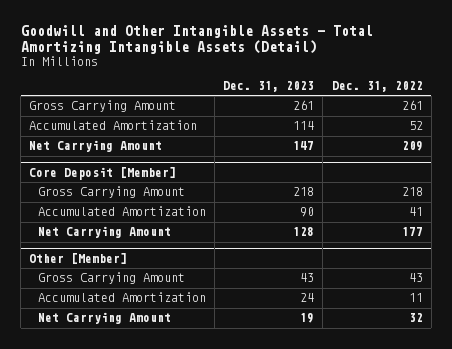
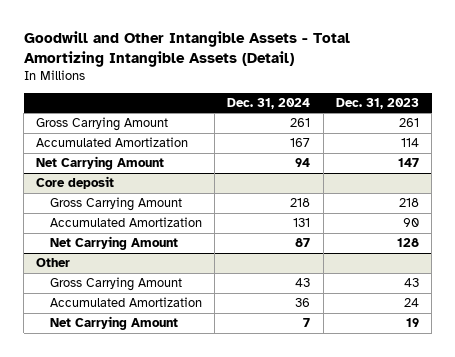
- | Dec. 31, 2023 | Dec. 31, 2022
+ | Dec. 31, 2024 | Dec. 31, 2023
- Core Deposit [Member]
+ Core deposit
- Other [Member]
+ Other

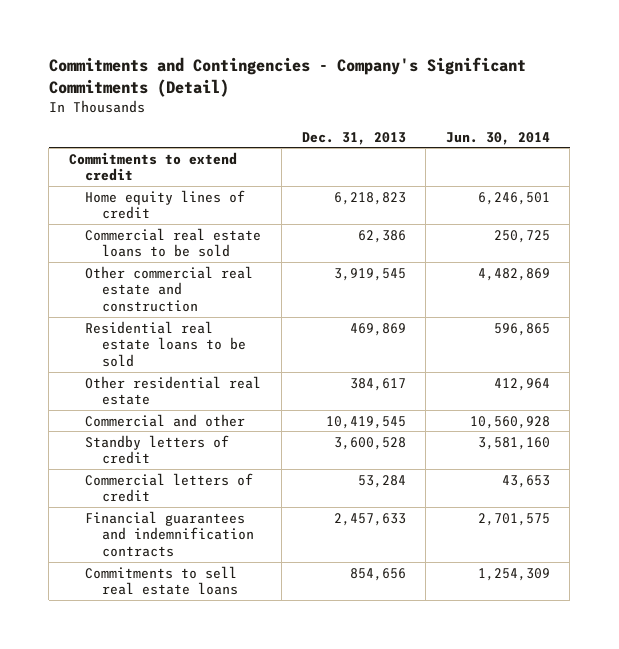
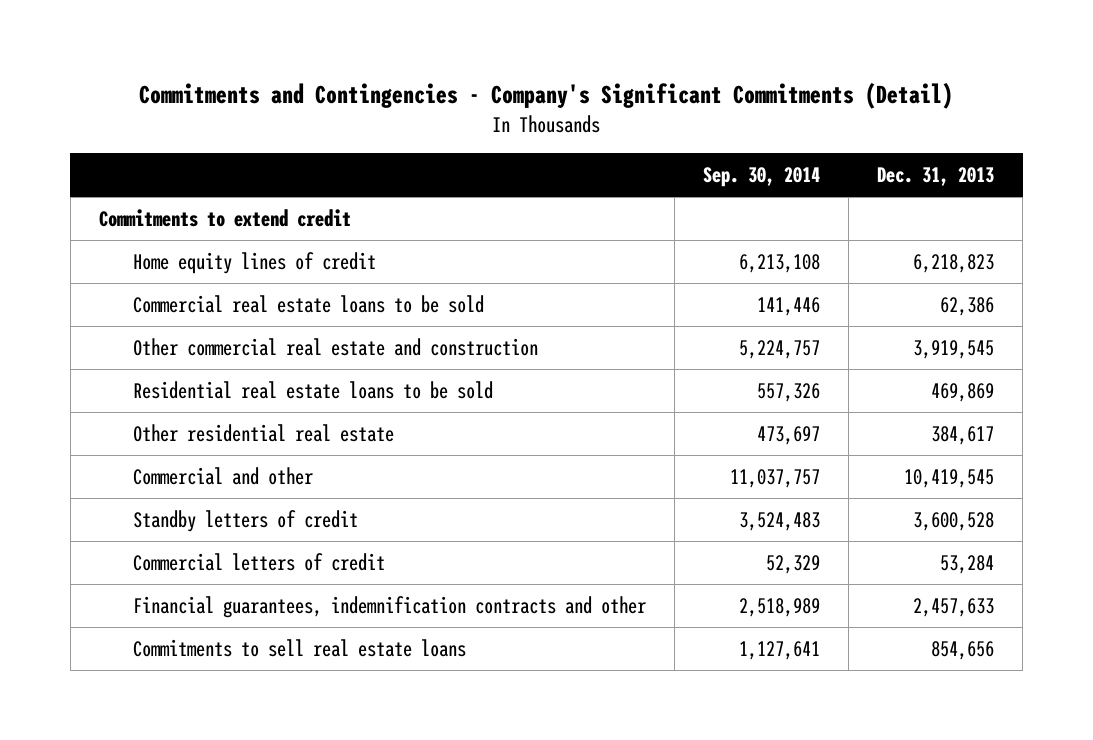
- | Dec. 31, 2013 | Jun. 30, 2014
+ | Sep. 30, 2014 | Dec. 31, 2013
- Financial guarantees and indemnification contracts | 2,457,633 | 2,701,575
+ Financial guarantees, indemnification contracts and other | 2,518,989 | 2,457,633

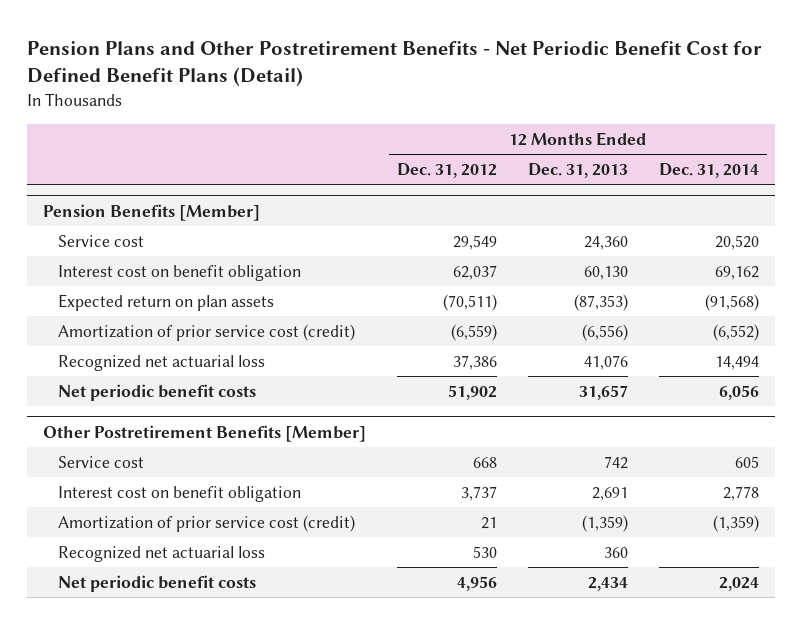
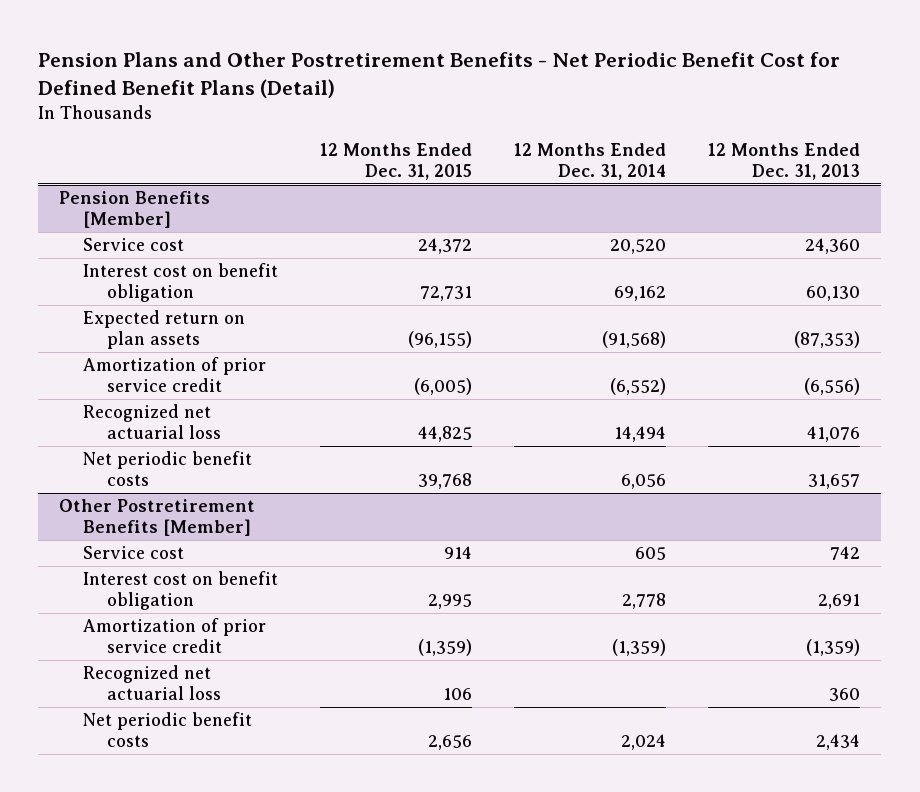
- | 12 Months Ended Dec. 31, 2012 | 12 Months Ended Dec. 31, 2013 | 12 Months Ended Dec. 31, 2014
+ | 12 Months Ended Dec. 31, 2015 | 12 Months Ended Dec. 31, 2014 | 12 Months Ended Dec. 31, 2013
@ Pension Benefits [Member]
- Amortization of prior service cost (credit) | (6,559) | (6,556) | (6,552)
+ Amortization of prior service credit | (6,005) | (6,552) | (6,556)
@ Other Postretirement Benefits [Member]
- Amortization of prior service cost (credit) | 21 | (1,359) | (1,359)
+ Amortization of prior service credit | (1,359) | (1,359) | (1,359)

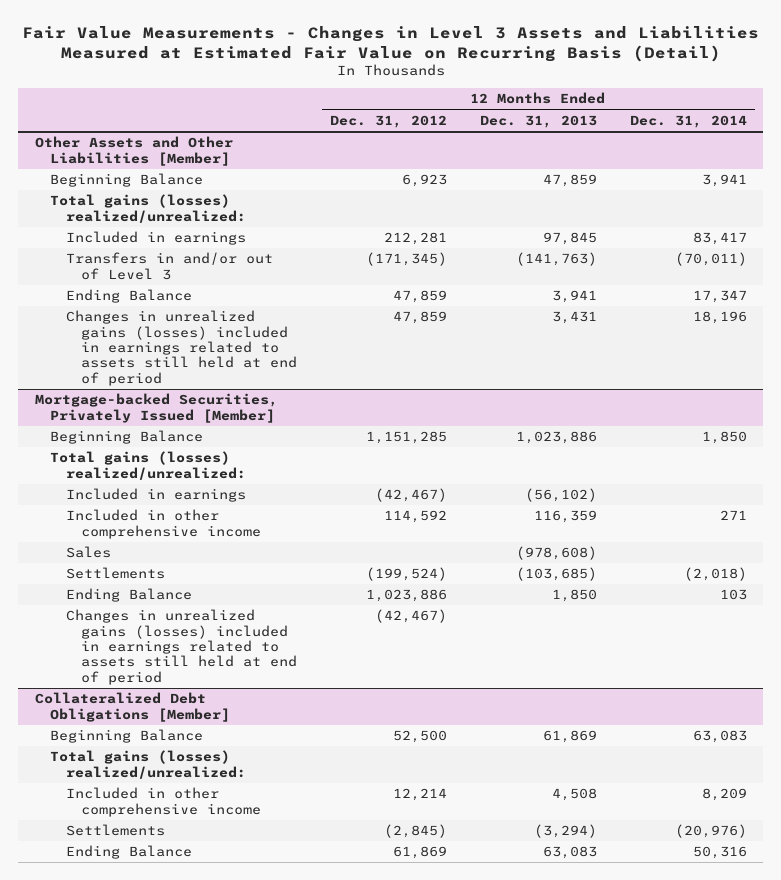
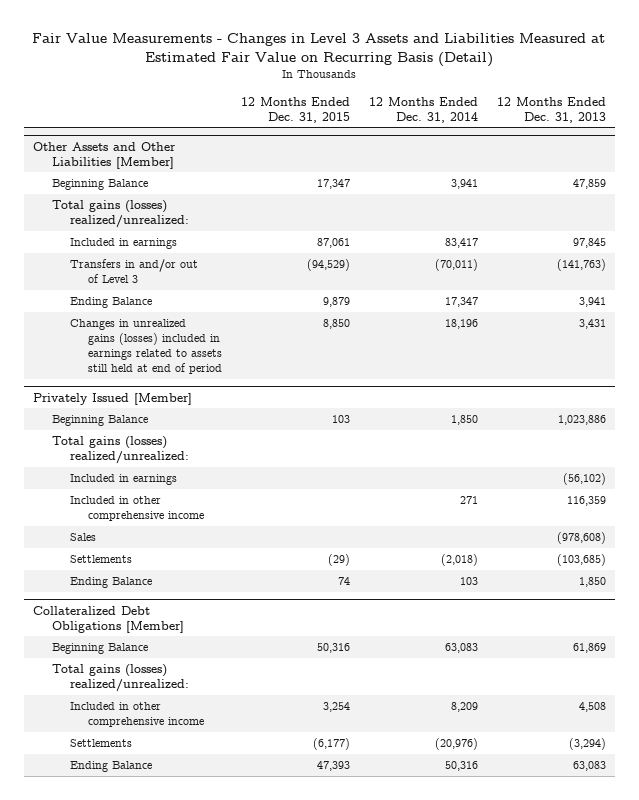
- | 12 Months Ended Dec. 31, 2012 | 12 Months Ended Dec. 31, 2013 | 12 Months Ended Dec. 31, 2014
+ | 12 Months Ended Dec. 31, 2015 | 12 Months Ended Dec. 31, 2014 | 12 Months Ended Dec. 31, 2013
- Mortgage-backed Securities, Privately Issued [Member]
+ Privately Issued [Member]
- Changes in unrealized gains (losses) included in earnings related to assets still held at end of period | (42,467) | |

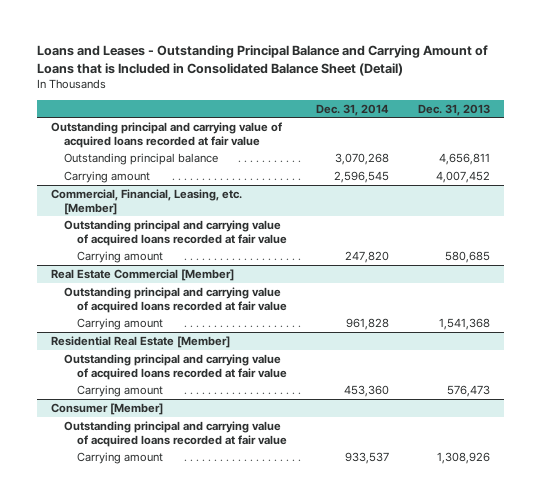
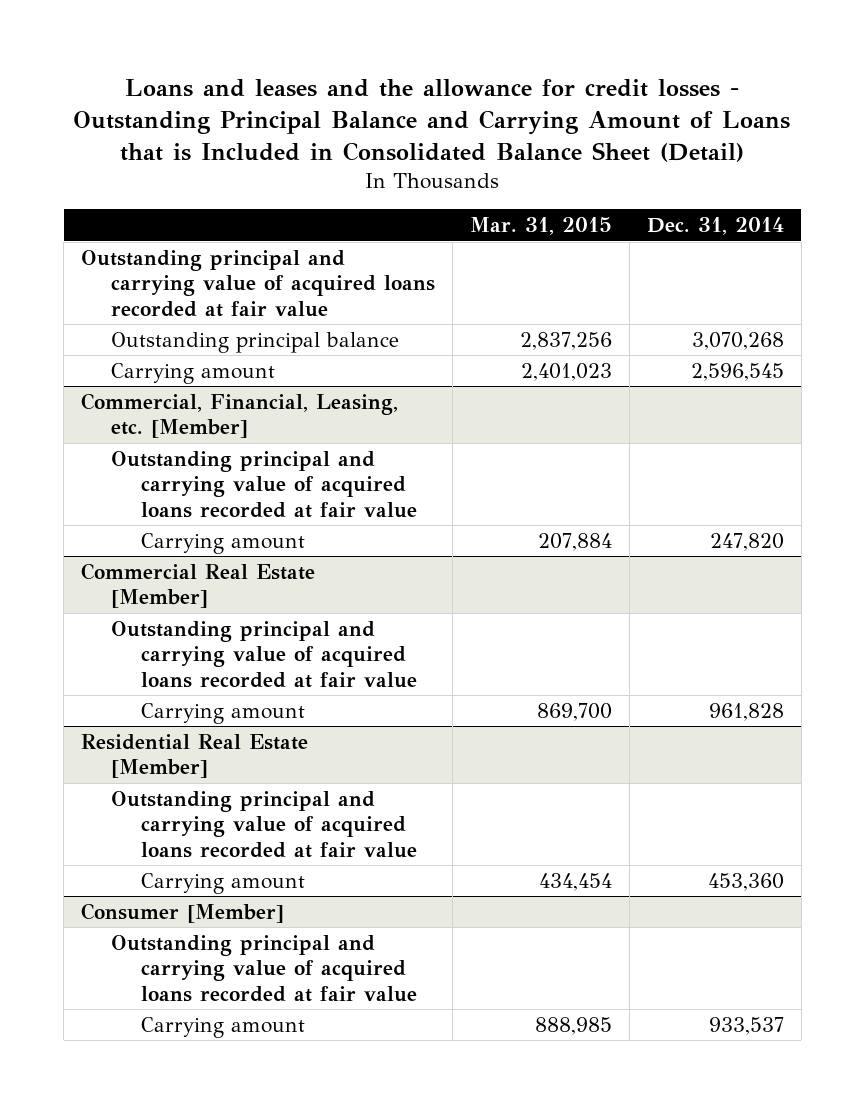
- Loans and Leases - Outstanding Principal Balance and Carrying Amount of Loans that is Included in Consolidated Balance Sheet (Detail)
+ Loans and leases and the allowance for credit losses - Outstanding Principal Balance and Carrying Amount of Loans that is Included in Consolidated Balance Sheet (Detail)
- | Dec. 31, 2014 | Dec. 31, 2013
+ | Mar. 31, 2015 | Dec. 31, 2014
- Real Estate Commercial [Member]
+ Commercial Real Estate [Member]

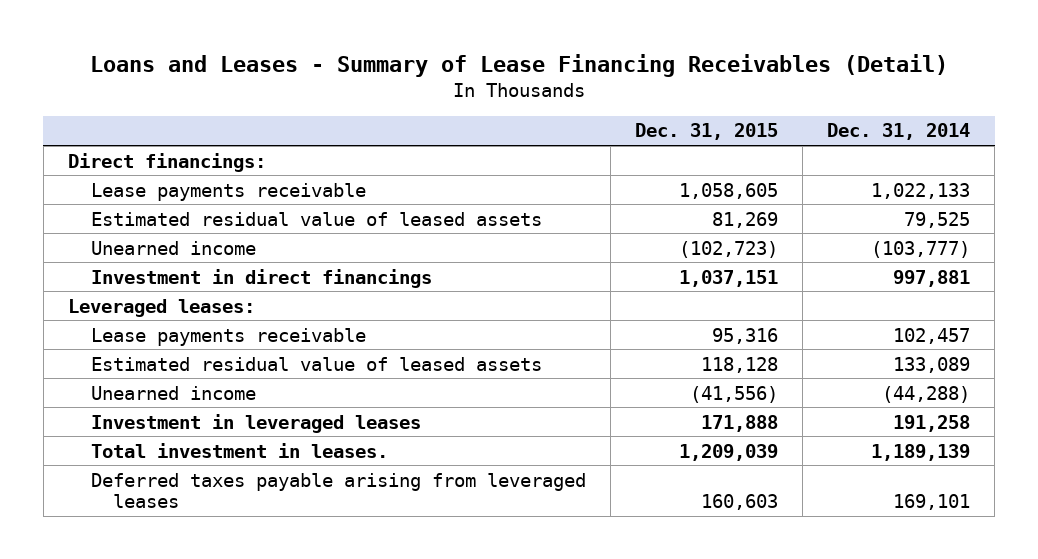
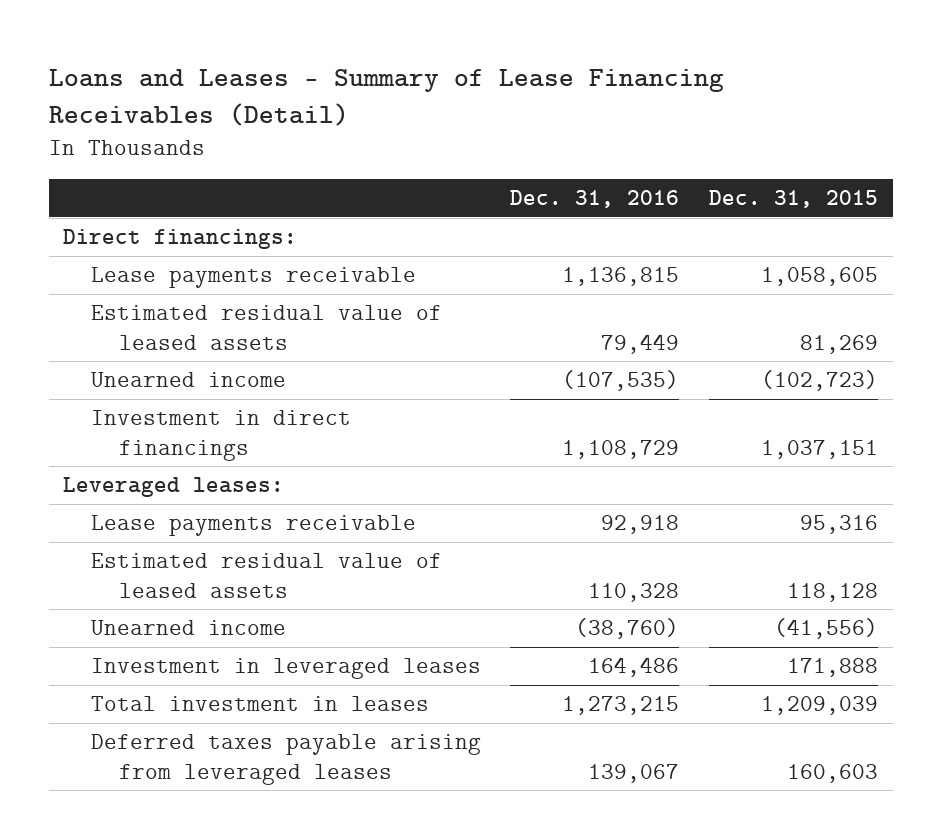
- | Dec. 31, 2015 | Dec. 31, 2014
+ | Dec. 31, 2016 | Dec. 31, 2015
- Total investment in leases. | 1,209,039 | 1,189,139
+ Total investment in leases | 1,273,215 | 1,209,039

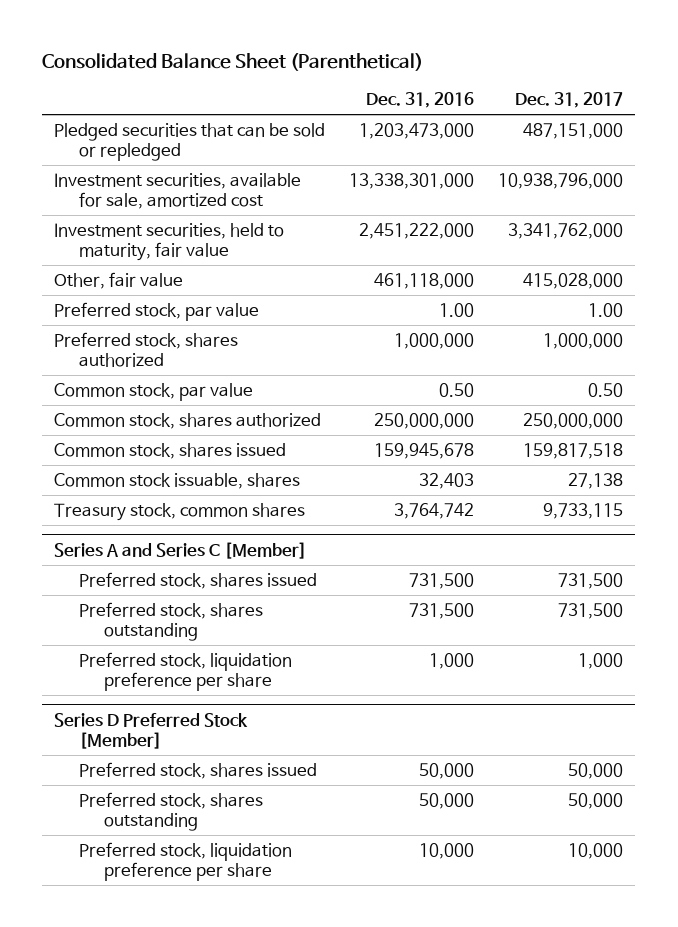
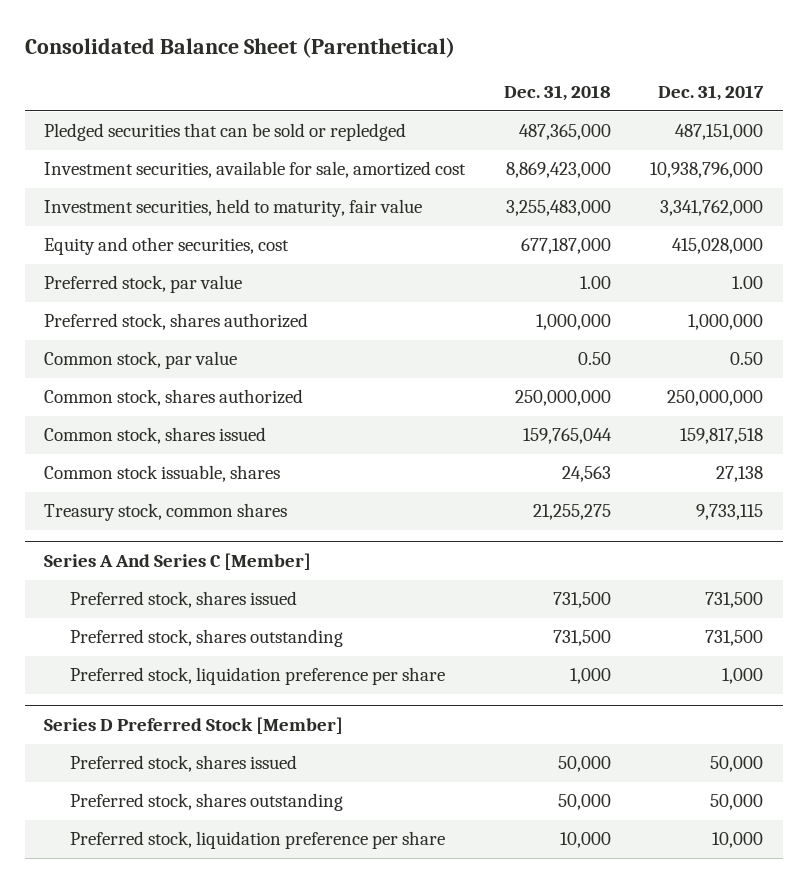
- | Dec. 31, 2016 | Dec. 31, 2017
+ | Dec. 31, 2018 | Dec. 31, 2017
- Other, fair value | 461,118,000 | 415,028,000
+ Equity and other securities, cost | 677,187,000 | 415,028,000
- Series A and Series C [Member]
+ Series A And Series C [Member]

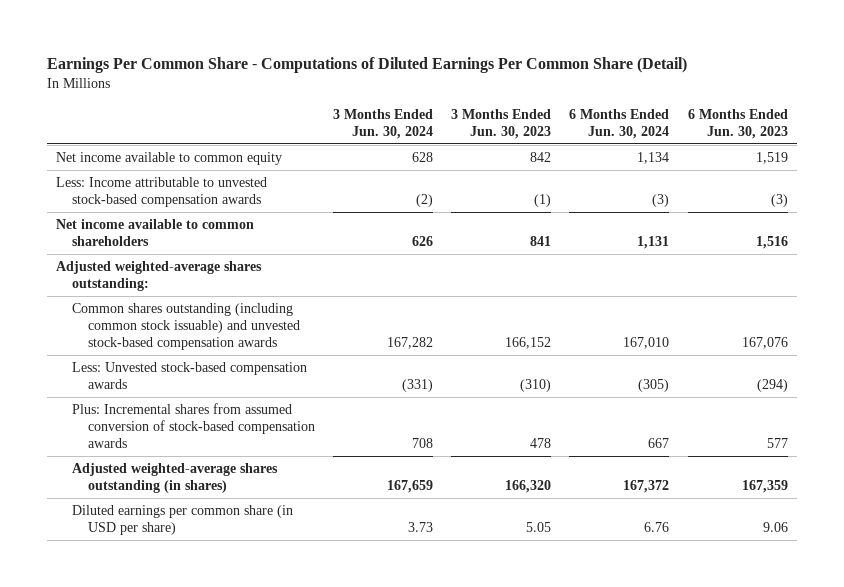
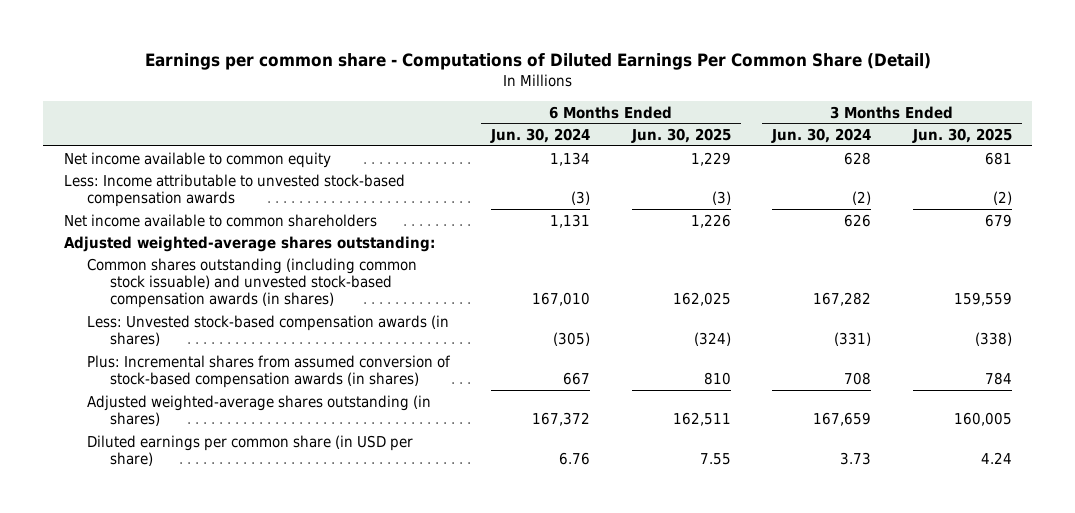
- Earnings Per Common Share - Computations of Diluted Earnings Per Common Share (Detail)
+ Earnings per common share - Computations of Diluted Earnings Per Common Share (Detail)
- | 3 Months Ended Jun. 30, 2024 | 3 Months Ended Jun. 30, 2023 | 6 Months Ended Jun. 30, 2024 | 6 Months Ended Jun. 30, 2023
+ | 6 Months Ended Jun. 30, 2024 | 6 Months Ended Jun. 30, 2025 | 3 Months Ended Jun. 30, 2024 | 3 Months Ended Jun. 30, 2025
- Common shares outstanding (including common stock issuable) and unvested stock-based compensation awards | 167,282 | 166,152 | 167,010 | 167,076
- Less: Unvested stock-based compensation awards | (331) | (310) | (305) | (294)
- Plus: Incremental shares from assumed conversion of stock-based compensation awards | 708 | 478 | 667 | 577
+ Common shares outstanding (including common stock issuable) and unvested stock-based compensation awards (in shares) | 167,010 | 162,025 | 167,282 | 159,559
+ Less: Unvested stock-based compensation awards (in shares) | (305) | (324) | (331) | (338)
+ Plus: Incremental shares from assumed conversion of stock-based compensation awards (in shares) | 667 | 810 | 708 | 784

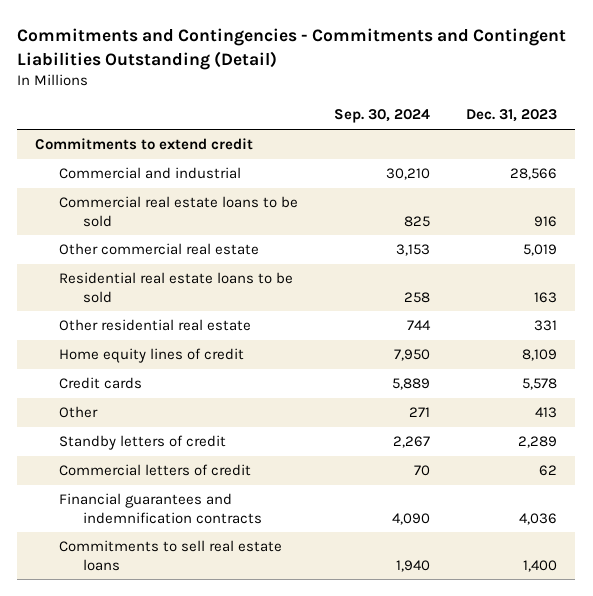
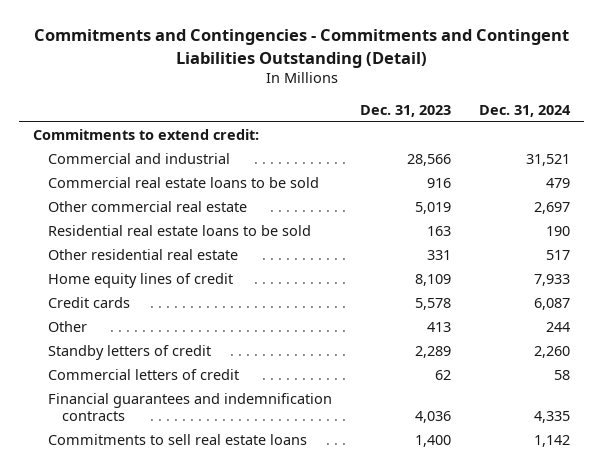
- | Sep. 30, 2024 | Dec. 31, 2023
+ | Dec. 31, 2023 | Dec. 31, 2024
- Commitments to extend credit
+ Commitments to extend credit:

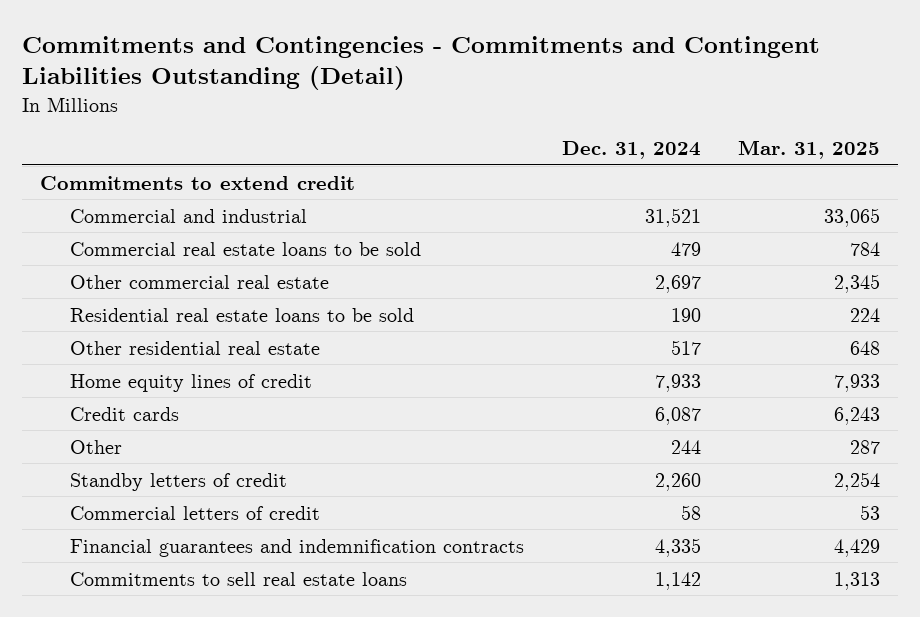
- | Dec. 31, 2023 | Dec. 31, 2024
+ | Dec. 31, 2024 | Mar. 31, 2025
- Commitments to extend credit:
+ Commitments to extend credit

